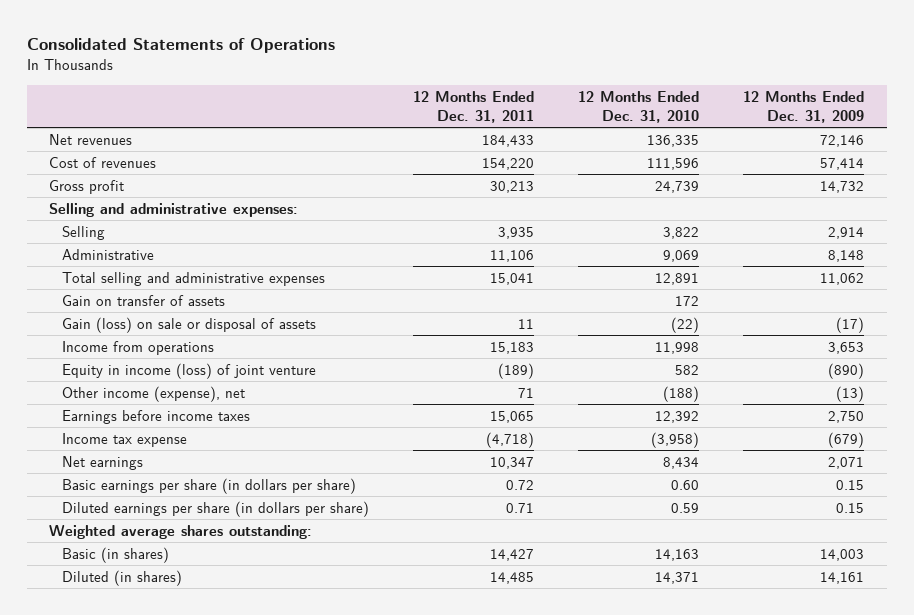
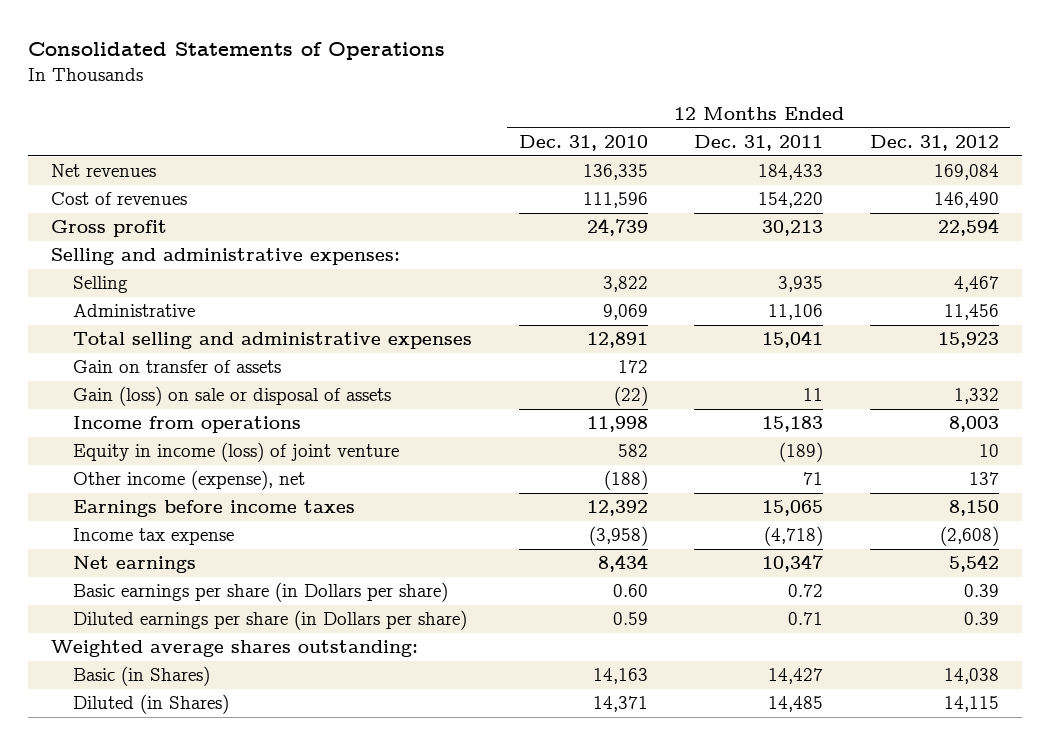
- | 12 Months Ended Dec. 31, 2011 | 12 Months Ended Dec. 31, 2010 | 12 Months Ended Dec. 31, 2009
+ | 12 Months Ended Dec. 31, 2010 | 12 Months Ended Dec. 31, 2011 | 12 Months Ended Dec. 31, 2012
- Basic earnings per share (in dollars per share) | 0.72 | 0.60 | 0.15
- Diluted earnings per share (in dollars per share) | 0.71 | 0.59 | 0.15
+ Basic earnings per share (in Dollars per share) | 0.60 | 0.72 | 0.39
+ Diluted earnings per share (in Dollars per share) | 0.59 | 0.71 | 0.39
- Basic (in shares) | 14,427 | 14,163 | 14,003
- Diluted (in shares) | 14,485 | 14,371 | 14,161
+ Basic (in Shares) | 14,163 | 14,427 | 14,038
+ Diluted (in Shares) | 14,371 | 14,485 | 14,115

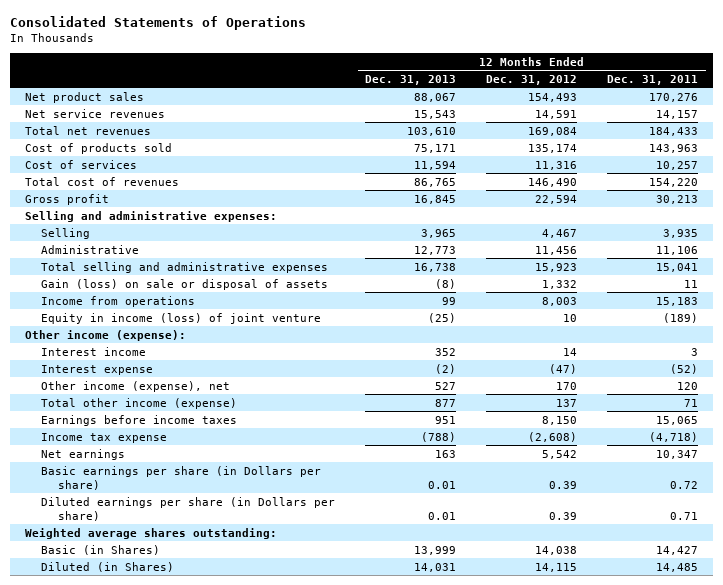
- | 12 Months Ended Dec. 31, 2010 | 12 Months Ended Dec. 31, 2011 | 12 Months Ended Dec. 31, 2012
+ | 12 Months Ended Dec. 31, 2013 | 12 Months Ended Dec. 31, 2012 | 12 Months Ended Dec. 31, 2011
- Net revenues | 136,335 | 184,433 | 169,084
- Cost of revenues | 111,596 | 154,220 | 146,490
+ Net product sales | 88,067 | 154,493 | 170,276
+ Net service revenues | 15,543 | 14,591 | 14,157
+ Total net revenues | 103,610 | 169,084 | 184,433
+ Cost of products sold | 75,171 | 135,174 | 143,963
+ Cost of services | 11,594 | 11,316 | 10,257
+ Total cost of revenues | 86,765 | 146,490 | 154,220
- Gain on transfer of assets | 172 | |
- Other income (expense), net | (188) | 71 | 137
+ Other income (expense):
+ Interest income | 352 | 14 | 3
+ Interest expense | (2) | (47) | (52)
+ Other income (expense), net | 527 | 170 | 120
+ Total other income (expense) | 877 | 137 | 71

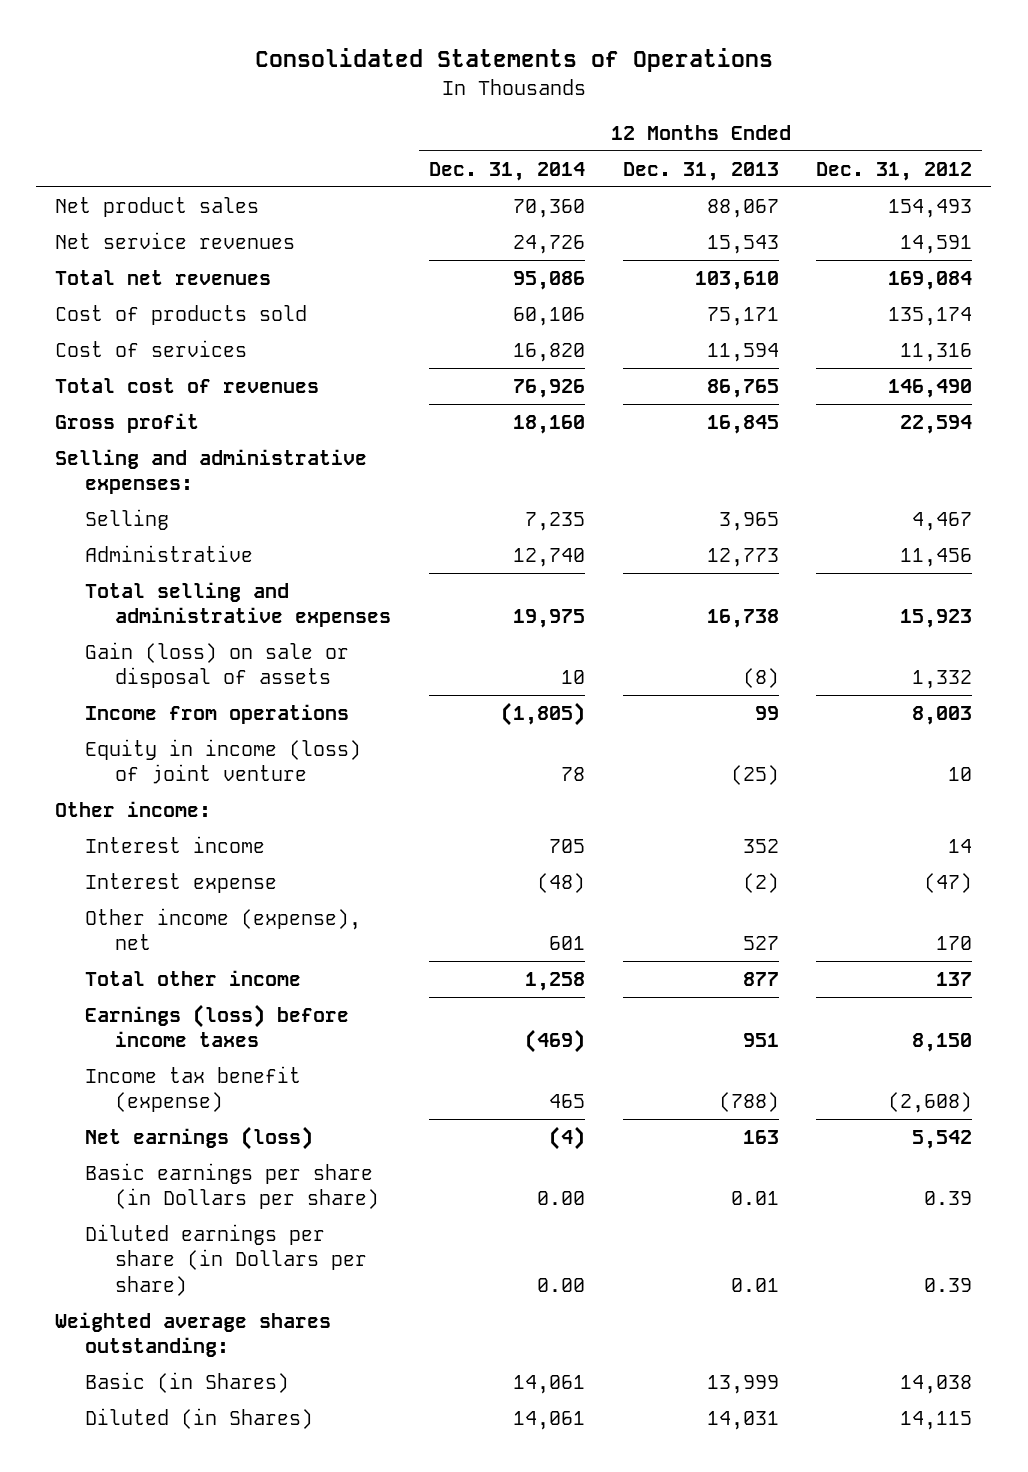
- | 12 Months Ended Dec. 31, 2013 | 12 Months Ended Dec. 31, 2012 | 12 Months Ended Dec. 31, 2011
+ | 12 Months Ended Dec. 31, 2014 | 12 Months Ended Dec. 31, 2013 | 12 Months Ended Dec. 31, 2012
- Other income (expense):
+ Other income:
- Total other income (expense) | 877 | 137 | 71
- Earnings before income taxes | 951 | 8,150 | 15,065
- Income tax expense | (788) | (2,608) | (4,718)
- Net earnings | 163 | 5,542 | 10,347
+ Total other income | 1,258 | 877 | 137
+ Earnings (loss) before income taxes | (469) | 951 | 8,150
+ Income tax benefit (expense) | 465 | (788) | (2,608)
+ Net earnings (loss) | (4) | 163 | 5,542

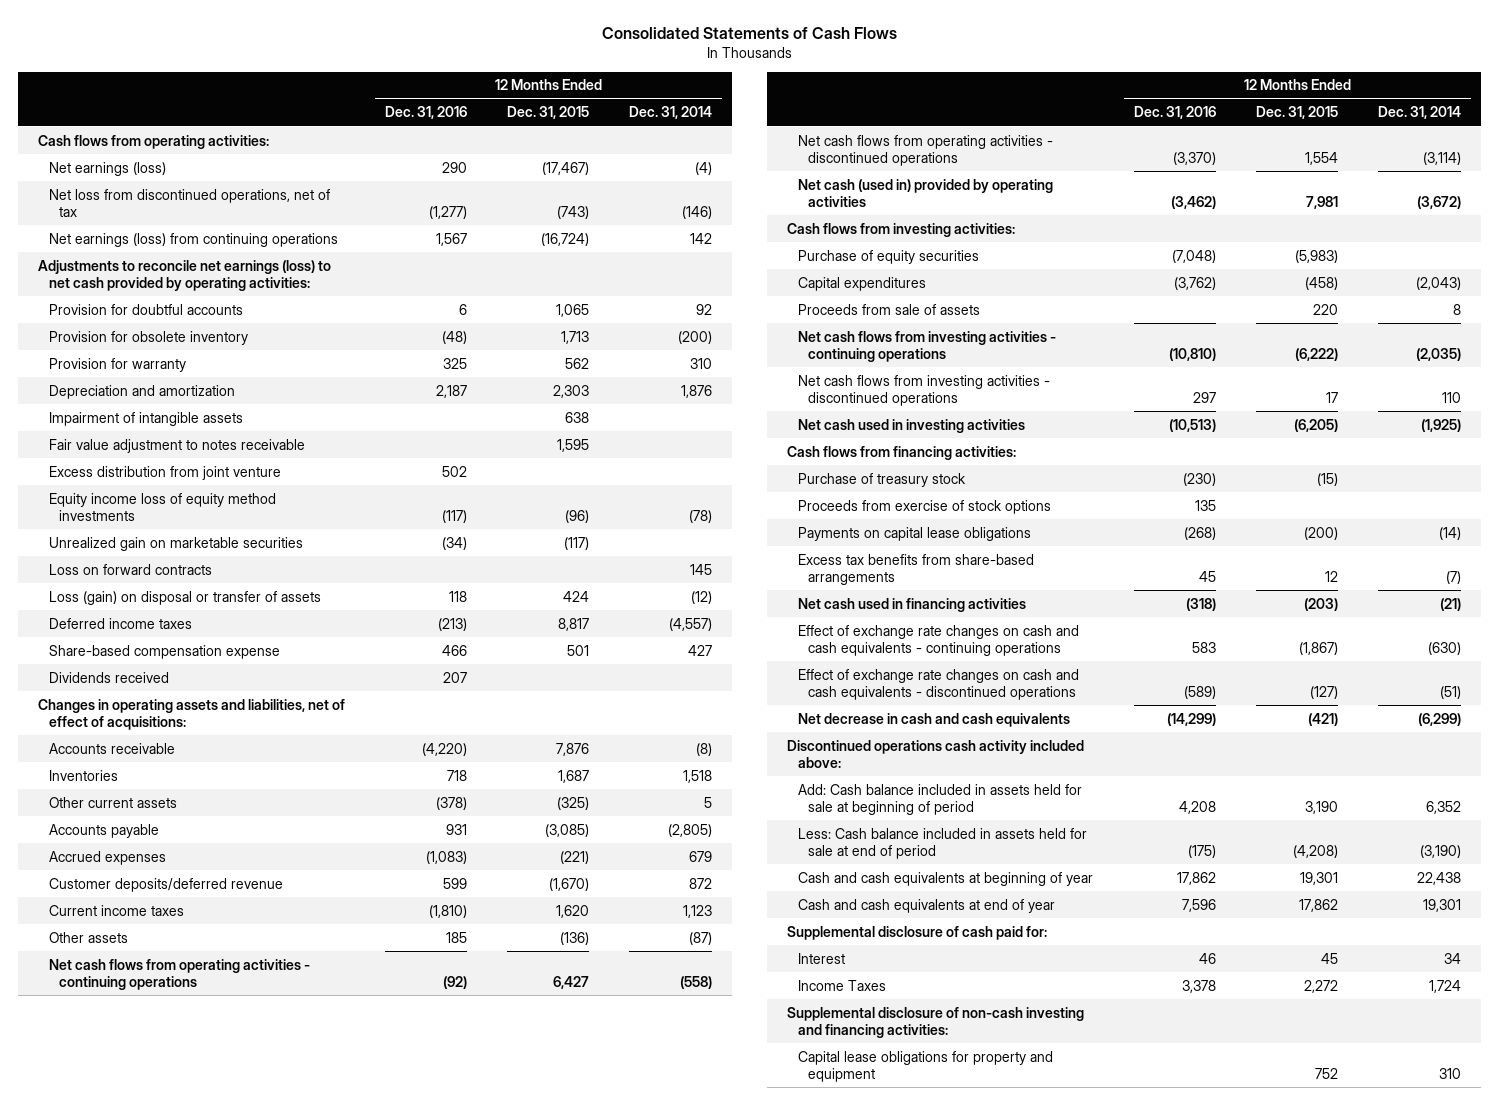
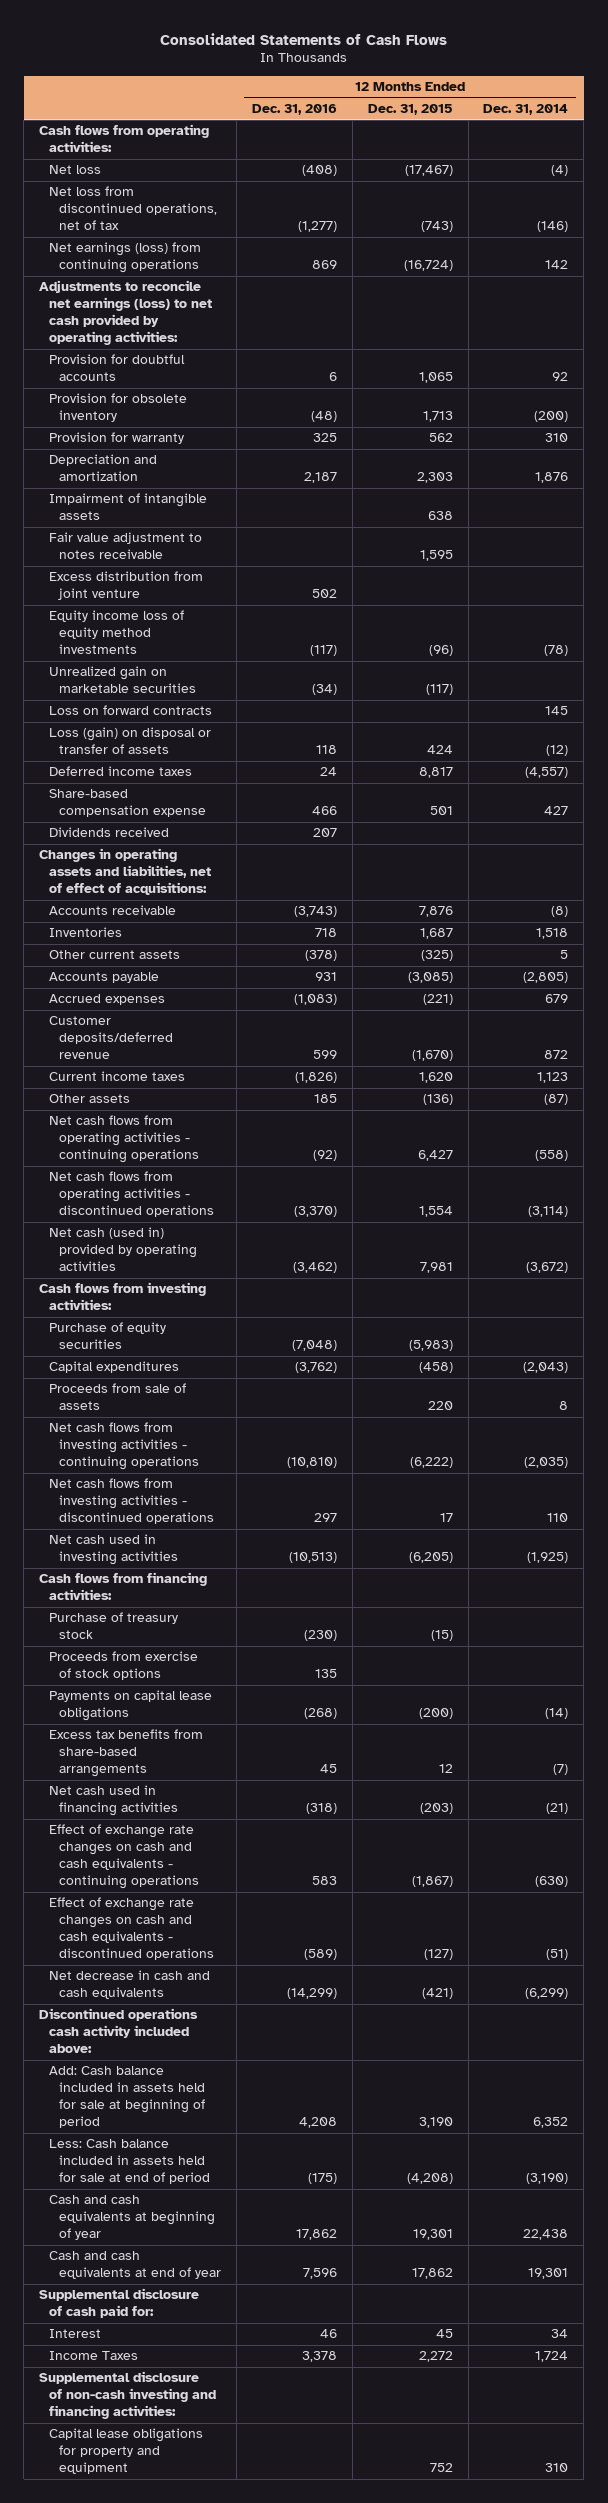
- Net earnings (loss) | 290 | (17,467) | (4)
+ Net loss | (408) | (17,467) | (4)
- Net earnings (loss) from continuing operations | 1,567 | (16,724) | 142
+ Net earnings (loss) from continuing operations | 869 | (16,724) | 142
- Deferred income taxes | (213) | 8,817 | (4,557)
+ Deferred income taxes | 24 | 8,817 | (4,557)
- Accounts receivable | (4,220) | 7,876 | (8)
+ Accounts receivable | (3,743) | 7,876 | (8)
- Current income taxes | (1,810) | 1,620 | 1,123
+ Current income taxes | (1,826) | 1,620 | 1,123

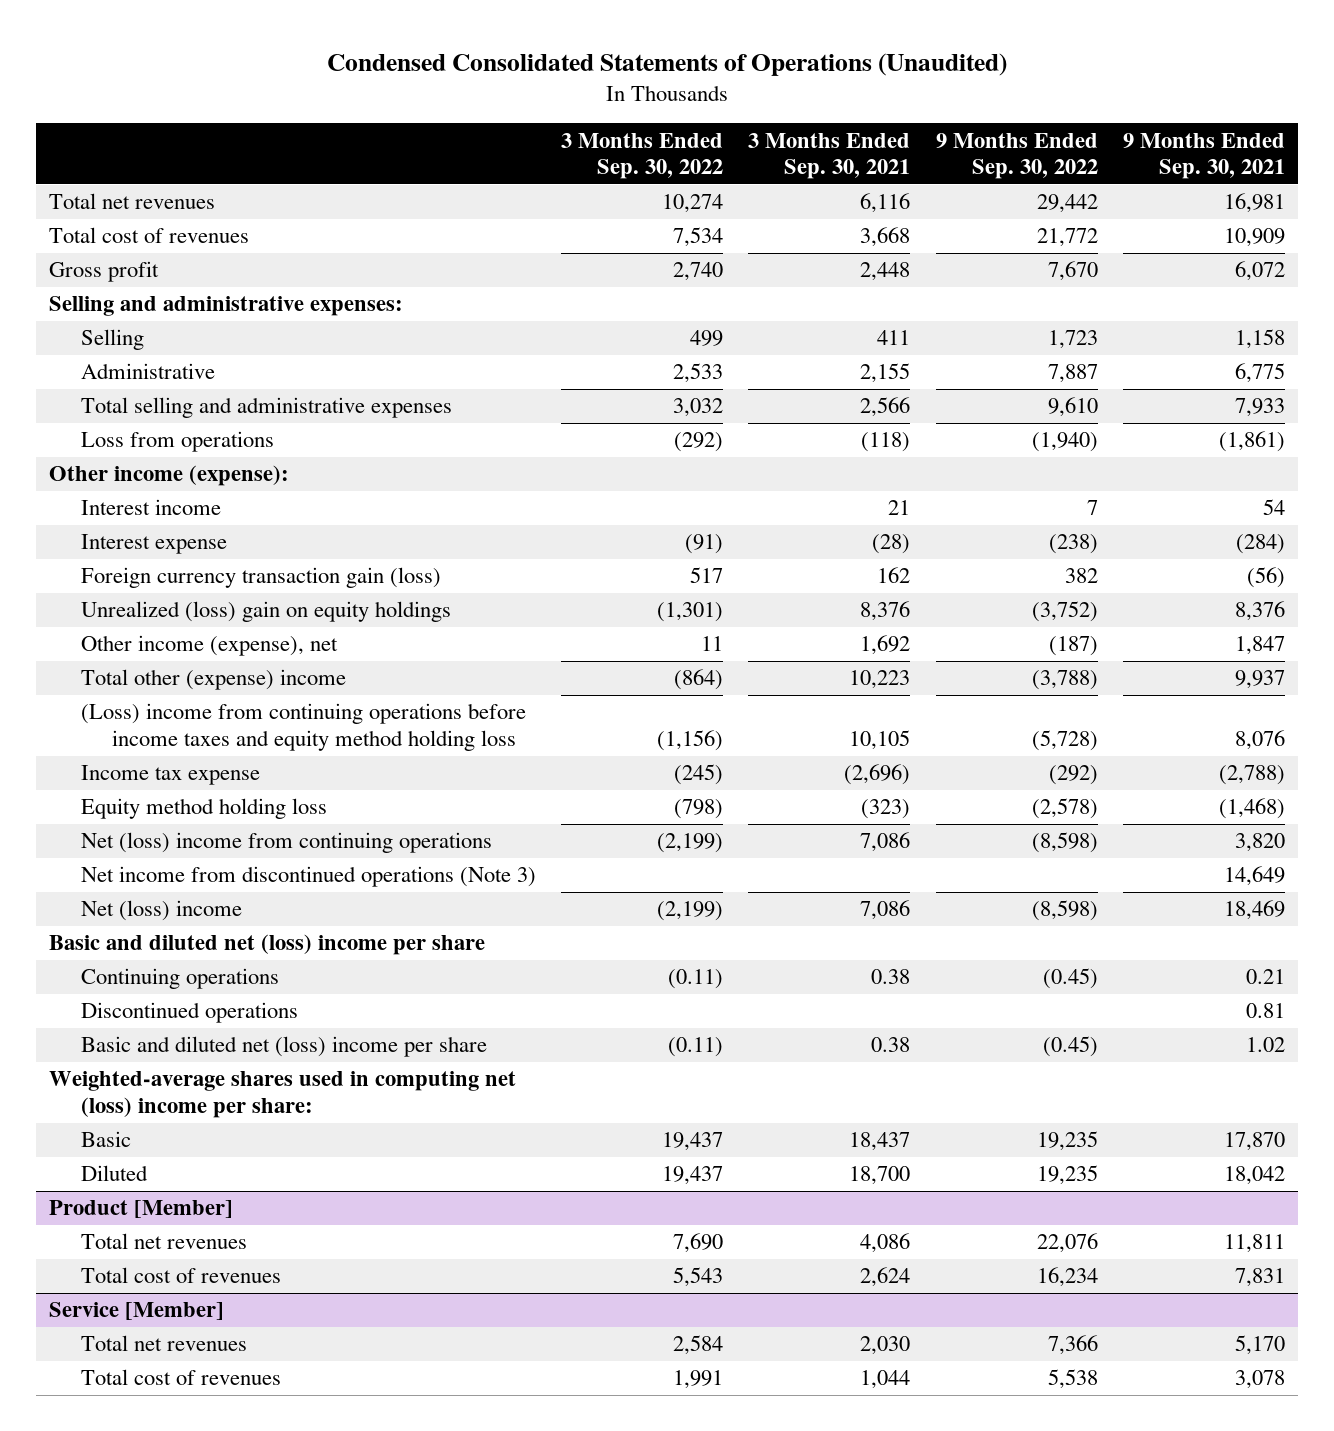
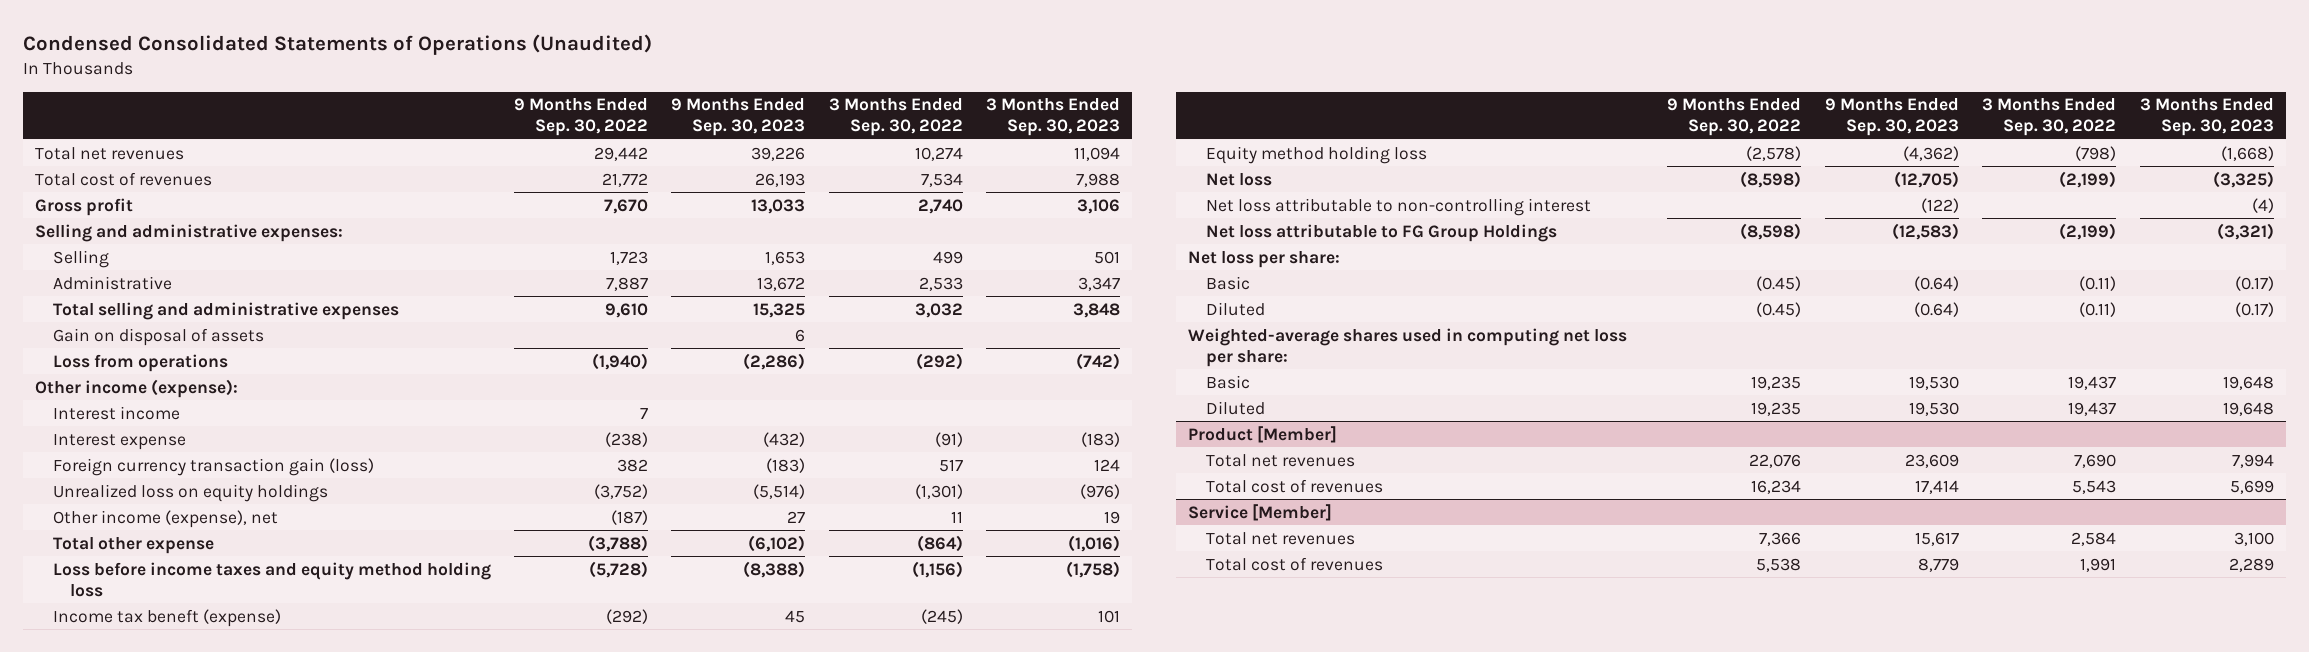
- | 3 Months Ended Sep. 30, 2022 | 3 Months Ended Sep. 30, 2021 | 9 Months Ended Sep. 30, 2022 | 9 Months Ended Sep. 30, 2021
+ | 9 Months Ended Sep. 30, 2022 | 9 Months Ended Sep. 30, 2023 | 3 Months Ended Sep. 30, 2022 | 3 Months Ended Sep. 30, 2023
+ Gain on disposal of assets | | 6 | |
- Unrealized (loss) gain on equity holdings | (1,301) | 8,376 | (3,752) | 8,376
+ Unrealized loss on equity holdings | (3,752) | (5,514) | (1,301) | (976)
- Total other (expense) income | (864) | 10,223 | (3,788) | 9,937
- (Loss) income from continuing operations before income taxes and equity method holding loss | (1,156) | 10,105 | (5,728) | 8,076
- Income tax expense | (245) | (2,696) | (292) | (2,788)
+ Total other expense | (3,788) | (6,102) | (864) | (1,016)
+ Loss before income taxes and equity method holding loss | (5,728) | (8,388) | (1,156) | (1,758)
+ Income tax beneft (expense) | (292) | 45 | (245) | 101
- Net (loss) income from continuing operations | (2,199) | 7,086 | (8,598) | 3,820
- Net income from discontinued operations (Note 3) | | | | 14,649
- Net (loss) income | (2,199) | 7,086 | (8,598) | 18,469
- Basic and diluted net (loss) income per share
- Continuing operations | (0.11) | 0.38 | (0.45) | 0.21
- Discontinued operations | | | | 0.81
- Basic and diluted net (loss) income per share | (0.11) | 0.38 | (0.45) | 1.02
- Weighted-average shares used in computing net (loss) income per share:
+ Net loss | (8,598) | (12,705) | (2,199) | (3,325)
+ Net loss attributable to non-controlling interest | | (122) | | (4)
+ Net loss attributable to FG Group Holdings | (8,598) | (12,583) | (2,199) | (3,321)
+ Net loss per share:
+ Basic | (0.45) | (0.64) | (0.11) | (0.17)
+ Diluted | (0.45) | (0.64) | (0.11) | (0.17)
+ Weighted-average shares used in computing net loss per share:

